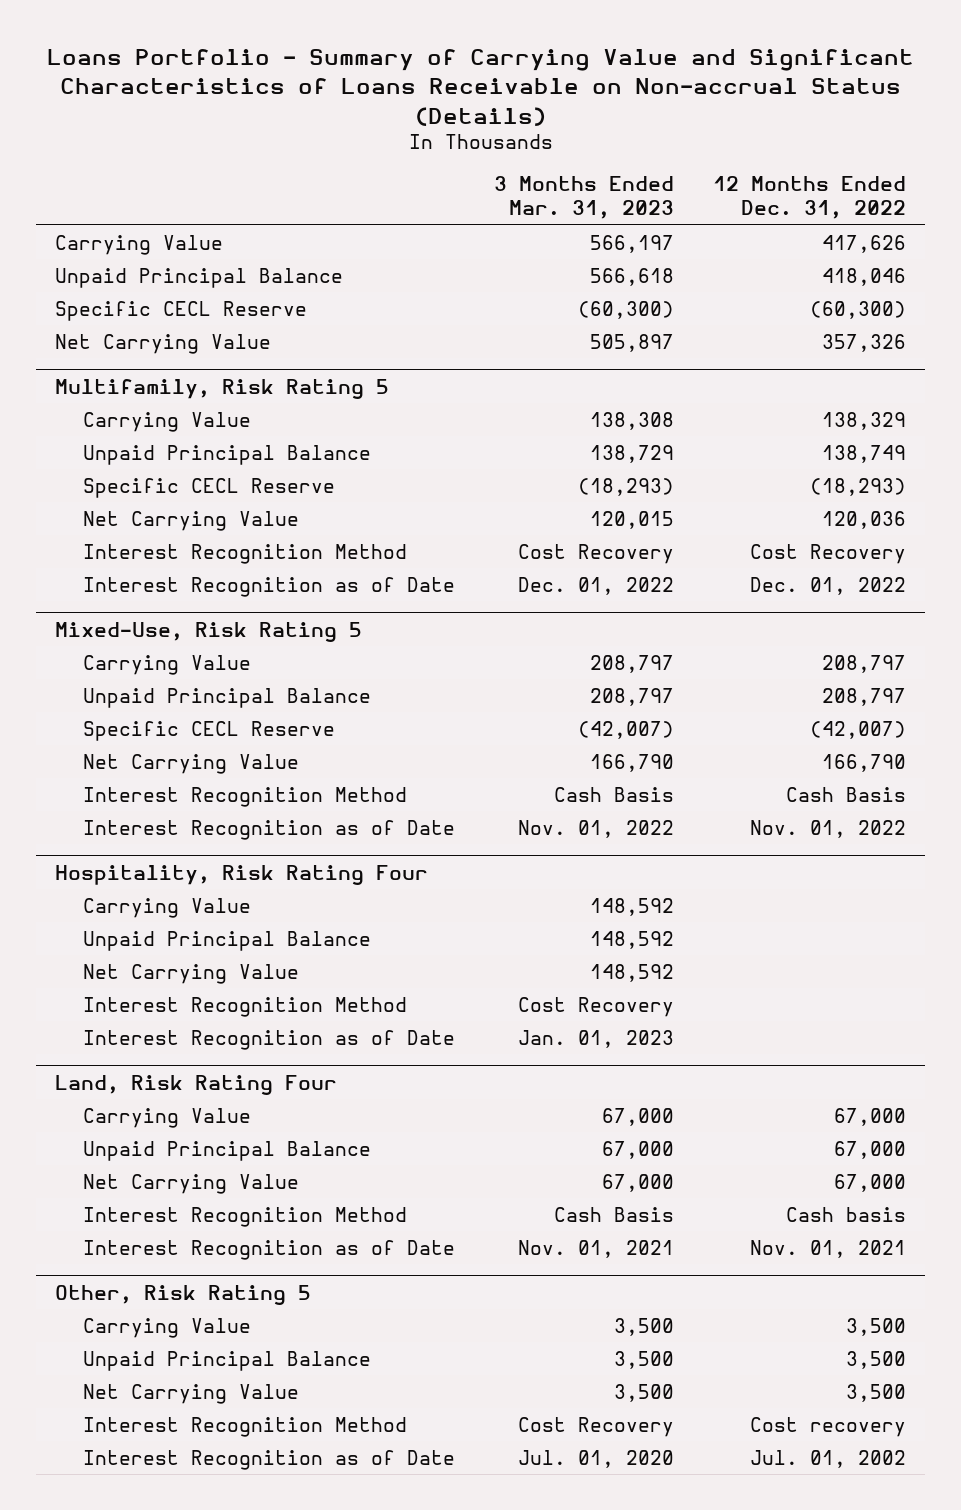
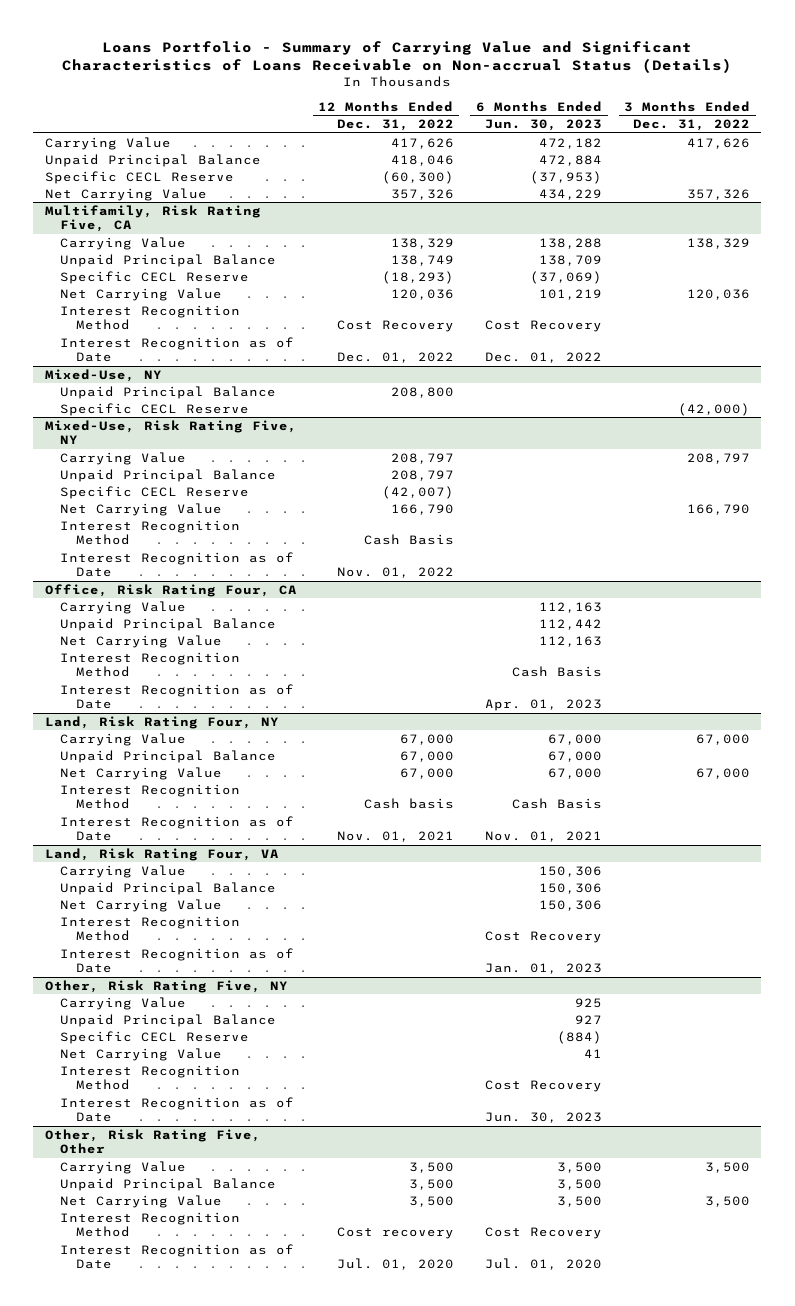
- | 3 Months Ended Mar. 31, 2023 | 12 Months Ended Dec. 31, 2022
+ | 12 Months Ended Dec. 31, 2022 | 6 Months Ended Jun. 30, 2023 | 3 Months Ended Dec. 31, 2022
- Multifamily, Risk Rating 5
+ Multifamily, Risk Rating Five, CA
- Mixed-Use, Risk Rating 5
+ Mixed-Use, NY
+ Unpaid Principal Balance | 208,800 | |
+ Specific CECL Reserve | | | (42,000)
+ Mixed-Use, Risk Rating Five, NY
- Hospitality, Risk Rating Four
+ Office, Risk Rating Four, CA
- Land, Risk Rating Four
+ Land, Risk Rating Four, NY
- Other, Risk Rating 5
+ Land, Risk Rating Four, VA
+ Carrying Value | | 150,306 |
+ Unpaid Principal Balance | | 150,306 |
+ Net Carrying Value | | 150,306 |
+ Interest Recognition Method | | Cost Recovery |
+ Interest Recognition as of Date | | Jan. 01, 2023 |
+ Other, Risk Rating Five, NY
+ Carrying Value | | 925 |
+ Unpaid Principal Balance | | 927 |
+ Specific CECL Reserve | | (884) |
+ Net Carrying Value | | 41 |
+ Interest Recognition Method | | Cost Recovery |
+ Interest Recognition as of Date | | Jun. 30, 2023 |
+ Other, Risk Rating Five, Other
- Interest Recognition as of Date | Jul. 01, 2020 | Jul. 01, 2002
+ Interest Recognition as of Date | Jul. 01, 2020 | Jul. 01, 2020 |

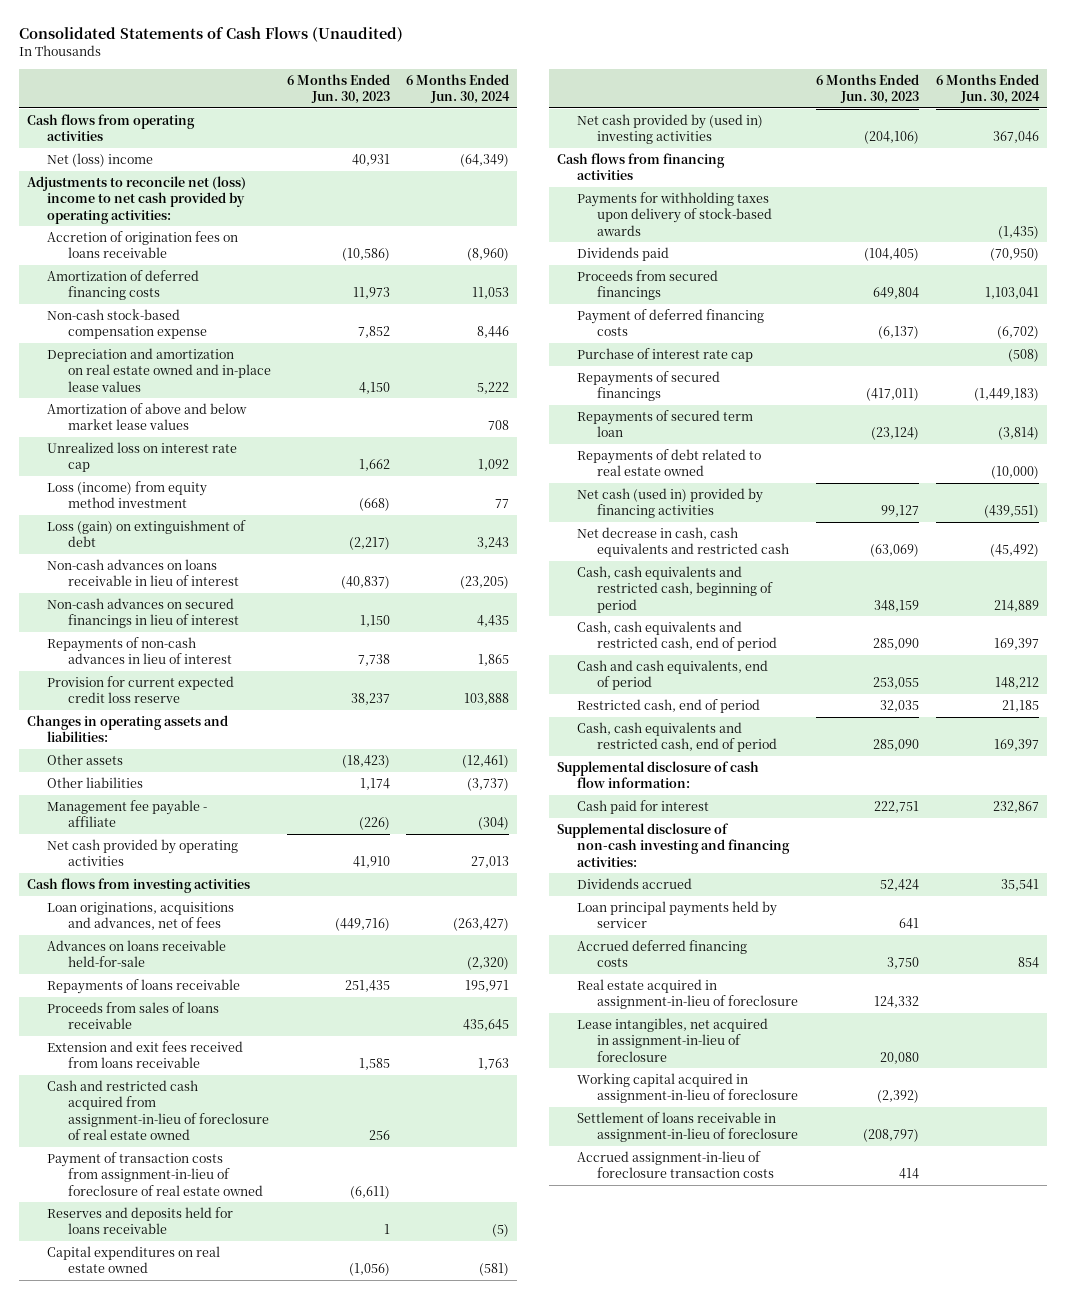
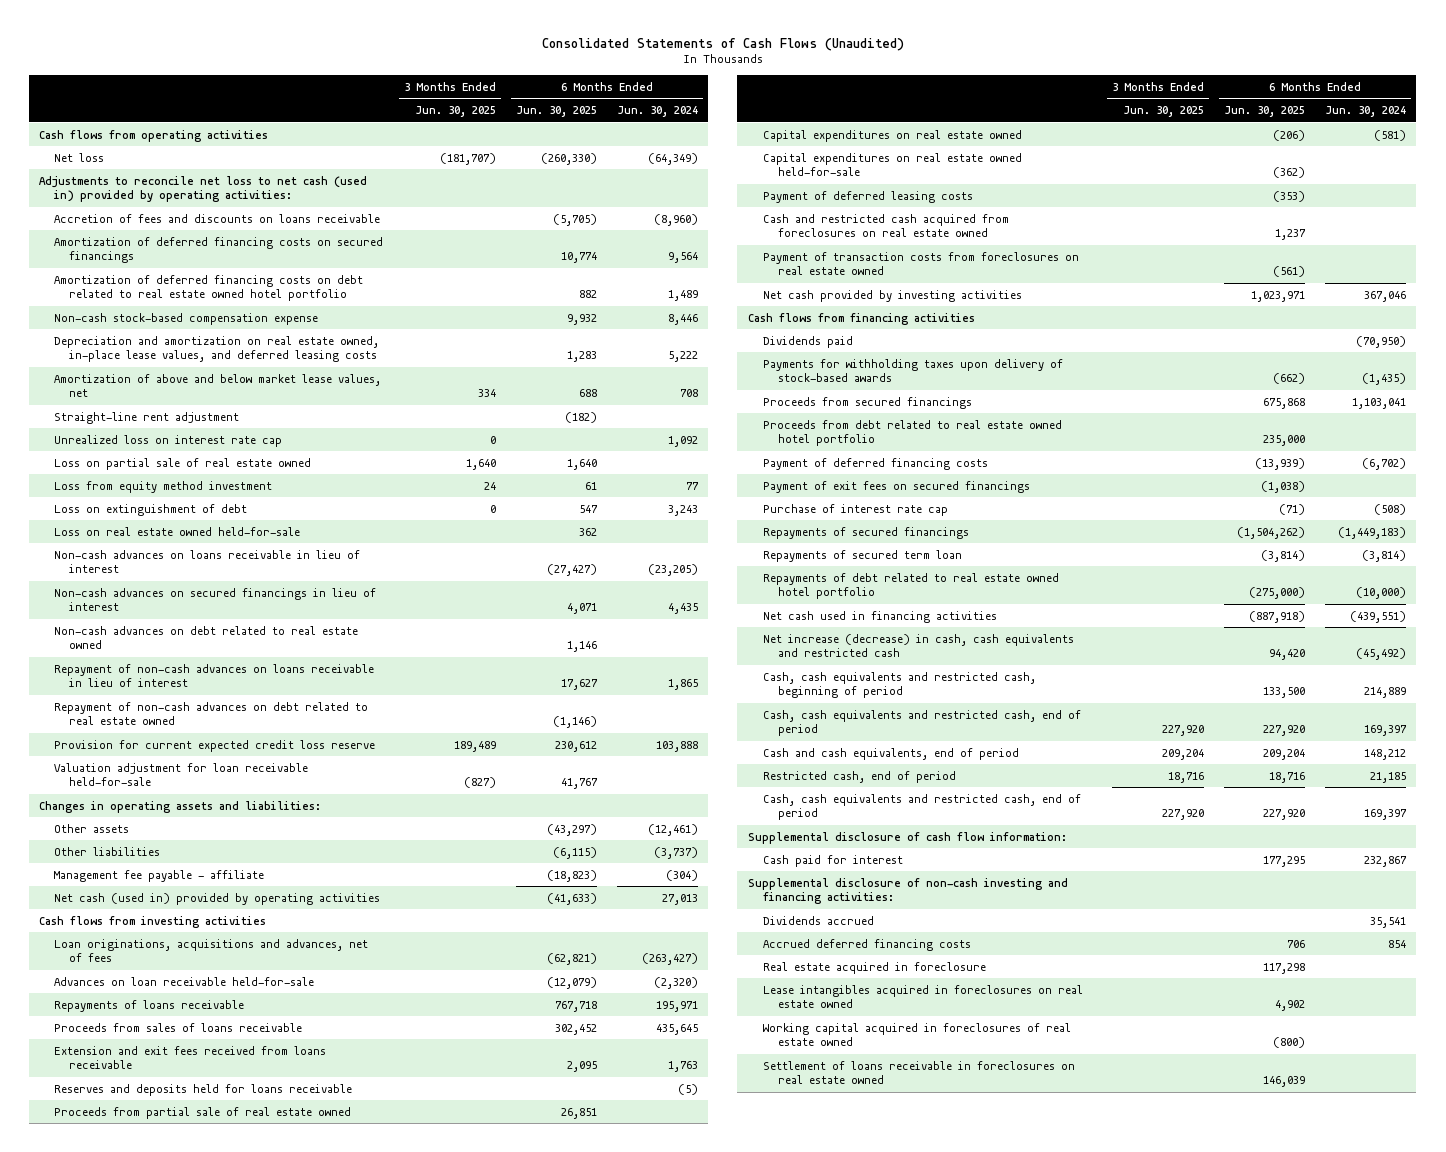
- | 6 Months Ended Jun. 30, 2023 | 6 Months Ended Jun. 30, 2024
+ | 3 Months Ended Jun. 30, 2025 | 6 Months Ended Jun. 30, 2025 | 6 Months Ended Jun. 30, 2024
- Net (loss) income | 40,931 | (64,349)
- Adjustments to reconcile net (loss) income to net cash provided by operating activities:
- Accretion of origination fees on loans receivable | (10,586) | (8,960)
- Amortization of deferred financing costs | 11,973 | 11,053
+ Net loss | (181,707) | (260,330) | (64,349)
+ Adjustments to reconcile net loss to net cash (used in) provided by operating activities:
+ Accretion of fees and discounts on loans receivable | | (5,705) | (8,960)
+ Amortization of deferred financing costs on secured financings | | 10,774 | 9,564
+ Amortization of deferred financing costs on debt related to real estate owned hotel portfolio | | 882 | 1,489
- Depreciation and amortization on real estate owned and in-place lease values | 4,150 | 5,222
- Amortization of above and below market lease values | | 708
+ Depreciation and amortization on real estate owned, in-place lease values, and deferred leasing costs | | 1,283 | 5,222
+ Amortization of above and below market lease values, net | 334 | 688 | 708
+ Straight-line rent adjustment | | (182) |
- Loss (income) from equity method investment | (668) | 77
- Loss (gain) on extinguishment of debt | (2,217) | 3,243
+ Loss on partial sale of real estate owned | 1,640 | 1,640 |
+ Loss from equity method investment | 24 | 61 | 77
+ Loss on extinguishment of debt | 0 | 547 | 3,243
+ Loss on real estate owned held-for-sale | | 362 |
- Repayments of non-cash advances in lieu of interest | 7,738 | 1,865
+ Non-cash advances on debt related to real estate owned | | 1,146 |
+ Repayment of non-cash advances on loans receivable in lieu of interest | | 17,627 | 1,865
+ Repayment of non-cash advances on debt related to real estate owned | | (1,146) |
+ Valuation adjustment for loan receivable held-for-sale | (827) | 41,767 |
- Net cash provided by operating activities | 41,910 | 27,013
+ Net cash (used in) provided by operating activities | | (41,633) | 27,013
- Advances on loans receivable held-for-sale | | (2,320)
+ Advances on loan receivable held-for-sale | | (12,079) | (2,320)
- Cash and restricted cash acquired from assignment-in-lieu of foreclosure of real estate owned | 256 |
- Payment of transaction costs from assignment-in-lieu of foreclosure of real estate owned | (6,611) |
+ Proceeds from partial sale of real estate owned | | 26,851 |
- Net cash provided by (used in) investing activities | (204,106) | 367,046
+ Capital expenditures on real estate owned held-for-sale | | (362) |
+ Payment of deferred leasing costs | | (353) |
+ Cash and restricted cash acquired from foreclosures on real estate owned | | 1,237 |
+ Payment of transaction costs from foreclosures on real estate owned | | (561) |
+ Net cash provided by investing activities | | 1,023,971 | 367,046
moved down: Payments for withholding taxes upon delivery of stock-based awards | | (662) | (1,435)
+ Proceeds from debt related to real estate owned hotel portfolio | | 235,000 |
+ Payment of exit fees on secured financings | | (1,038) |
- Repayments of debt related to real estate owned | | (10,000)
- Net cash (used in) provided by financing activities | 99,127 | (439,551)
- Net decrease in cash, cash equivalents and restricted cash | (63,069) | (45,492)
+ Repayments of debt related to real estate owned hotel portfolio | | (275,000) | (10,000)
+ Net cash used in financing activities | | (887,918) | (439,551)
+ Net increase (decrease) in cash, cash equivalents and restricted cash | | 94,420 | (45,492)
- Loan principal payments held by servicer | 641 |
- Real estate acquired in assignment-in-lieu of foreclosure | 124,332 |
- Lease intangibles, net acquired in assignment-in-lieu of foreclosure | 20,080 |
- Working capital acquired in assignment-in-lieu of foreclosure | (2,392) |
- Settlement of loans receivable in assignment-in-lieu of foreclosure | (208,797) |
- Accrued assignment-in-lieu of foreclosure transaction costs | 414 |
+ Real estate acquired in foreclosure | | 117,298 |
+ Lease intangibles acquired in foreclosures on real estate owned | | 4,902 |
+ Working capital acquired in foreclosures of real estate owned | | (800) |
+ Settlement of loans receivable in foreclosures on real estate owned | | 146,039 |

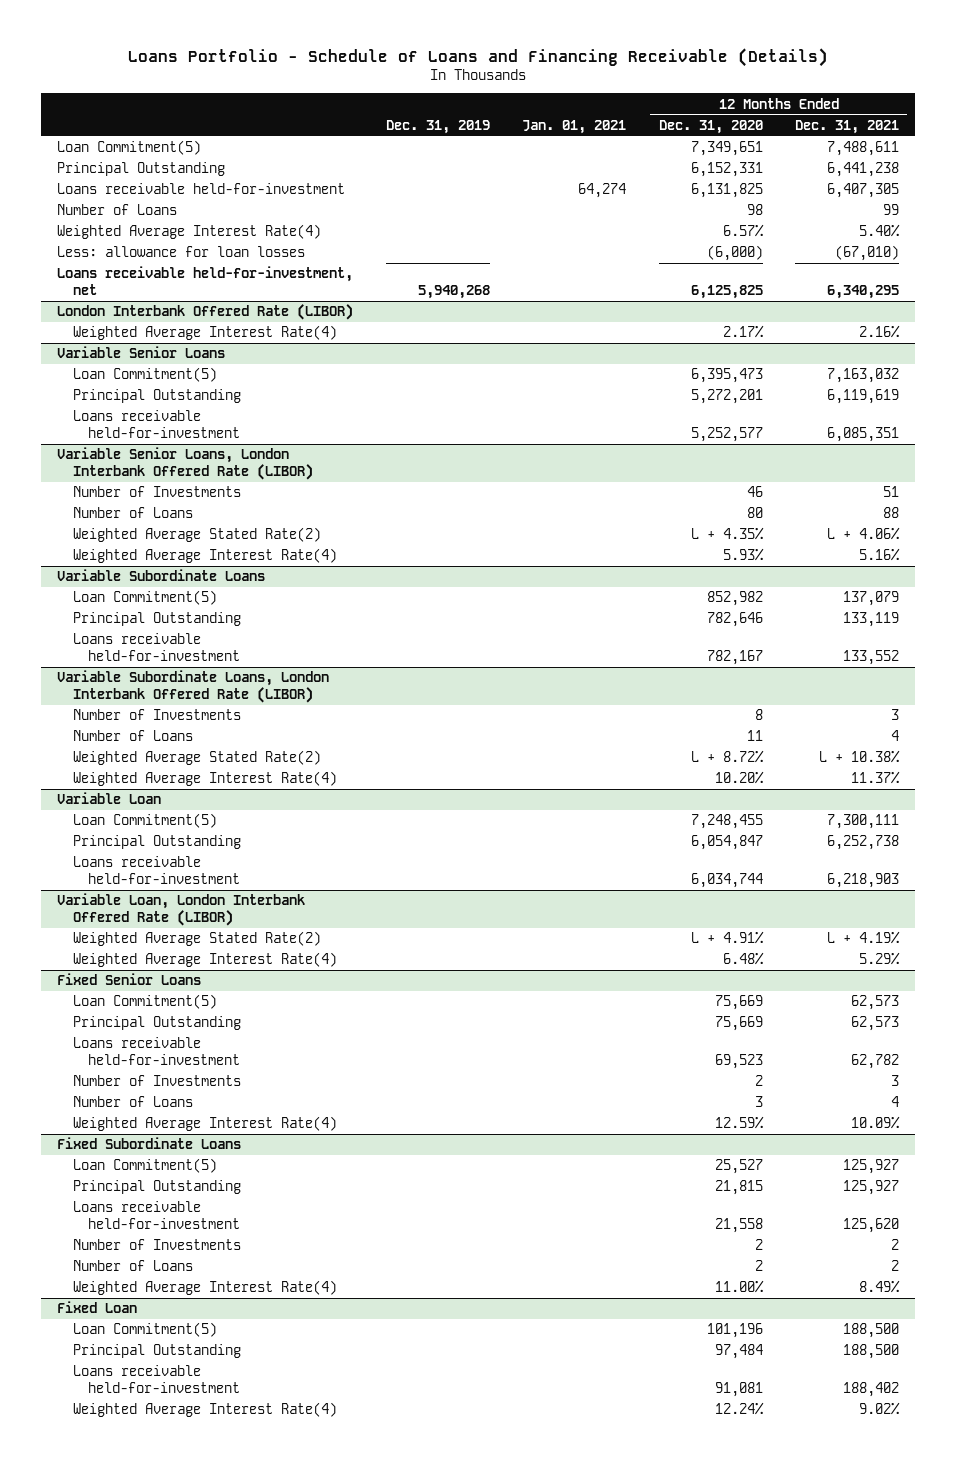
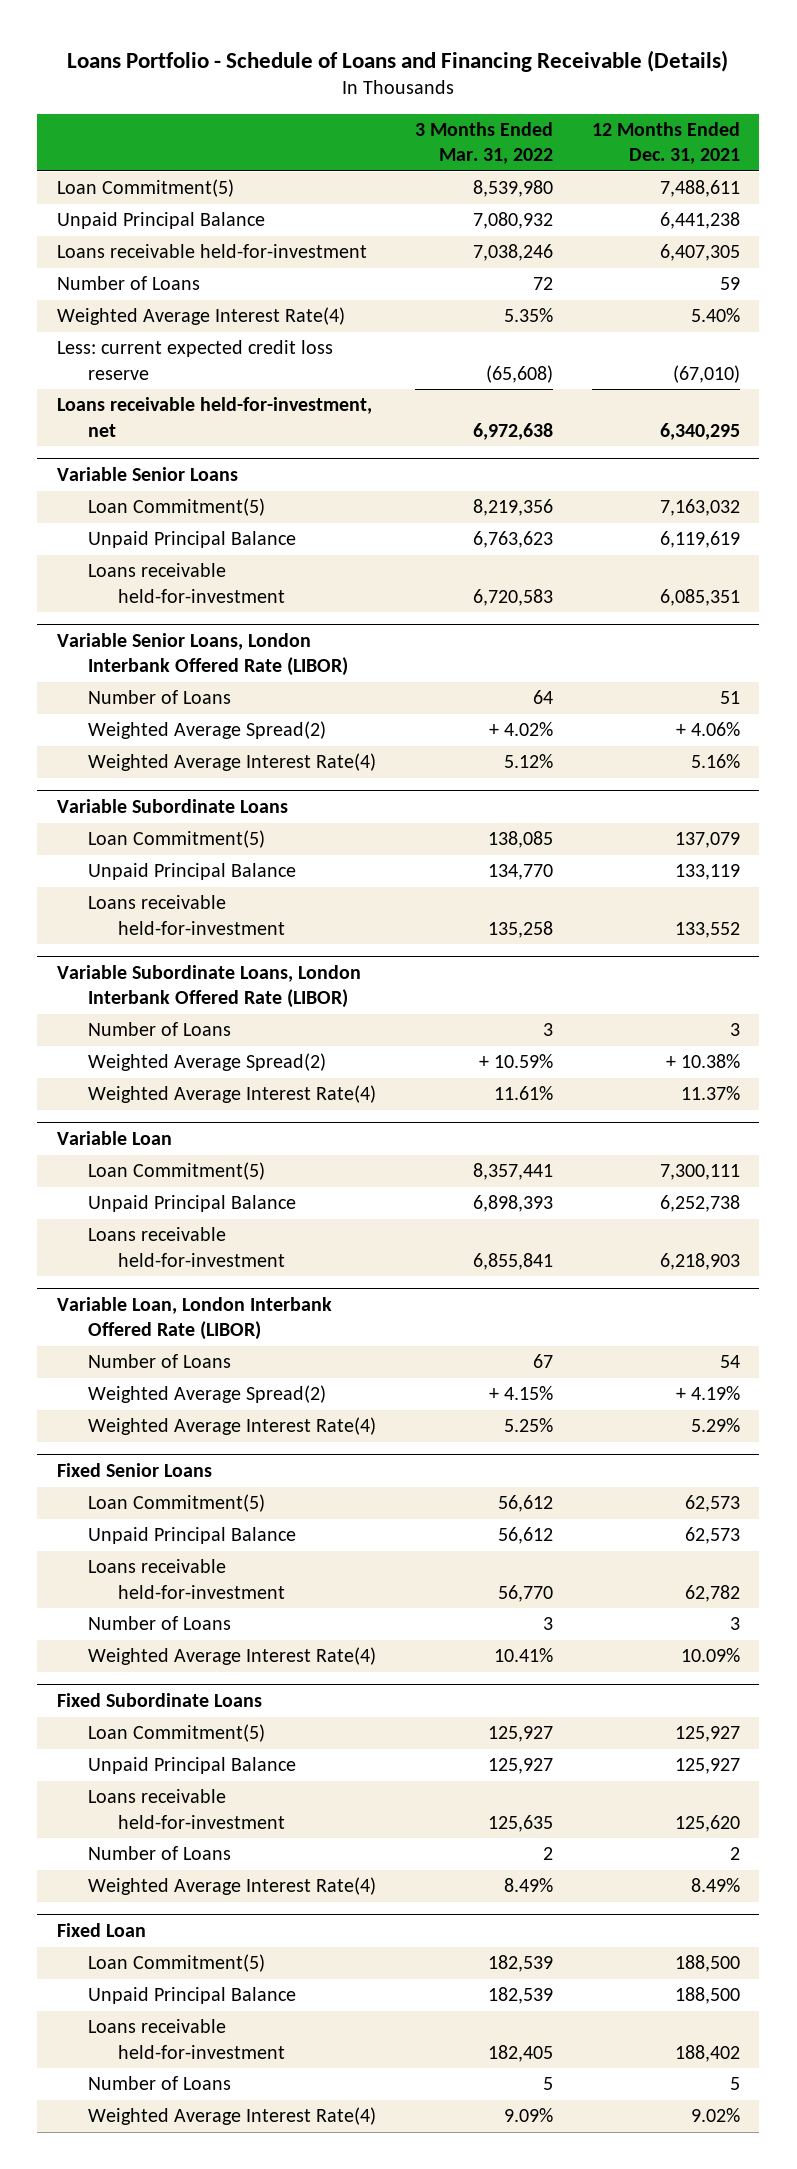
- | Dec. 31, 2019 | Jan. 01, 2021 | 12 Months Ended Dec. 31, 2020 | 12 Months Ended Dec. 31, 2021
+ | 3 Months Ended Mar. 31, 2022 | 12 Months Ended Dec. 31, 2021
- Principal Outstanding | | | 6,152,331 | 6,441,238
+ Unpaid Principal Balance | 7,080,932 | 6,441,238
- Number of Loans | | | 98 | 99
+ Number of Loans | 72 | 59
- Less: allowance for loan losses | | | (6,000) | (67,010)
+ Less: current expected credit loss reserve | (65,608) | (67,010)
- London Interbank Offered Rate (LIBOR)
- Weighted Average Interest Rate(4) | | | 2.17% | 2.16%
@ Variable Senior Loans
- Principal Outstanding | | | 5,272,201 | 6,119,619
+ Unpaid Principal Balance | 6,763,623 | 6,119,619
@ Variable Senior Loans, London Interbank Offered Rate (LIBOR)
- Number of Investments | | | 46 | 51
- Number of Loans | | | 80 | 88
- Weighted Average Stated Rate(2) | | | L + 4.35% | L + 4.06%
+ Number of Loans | 64 | 51
+ Weighted Average Spread(2) | + 4.02% | + 4.06%
@ Variable Subordinate Loans
- Principal Outstanding | | | 782,646 | 133,119
+ Unpaid Principal Balance | 134,770 | 133,119
@ Variable Subordinate Loans, London Interbank Offered Rate (LIBOR)
- Number of Investments | | | 8 | 3
- Number of Loans | | | 11 | 4
- Weighted Average Stated Rate(2) | | | L + 8.72% | L + 10.38%
+ Number of Loans | 3 | 3
+ Weighted Average Spread(2) | + 10.59% | + 10.38%
@ Variable Loan
- Principal Outstanding | | | 6,054,847 | 6,252,738
+ Unpaid Principal Balance | 6,898,393 | 6,252,738
@ Variable Loan, London Interbank Offered Rate (LIBOR)
- Weighted Average Stated Rate(2) | | | L + 4.91% | L + 4.19%
+ Number of Loans | 67 | 54
+ Weighted Average Spread(2) | + 4.15% | + 4.19%
@ Fixed Senior Loans
- Principal Outstanding | | | 75,669 | 62,573
+ Unpaid Principal Balance | 56,612 | 62,573
- Number of Investments | | | 2 | 3
- Number of Loans | | | 3 | 4
+ Number of Loans | 3 | 3
@ Fixed Subordinate Loans
- Principal Outstanding | | | 21,815 | 125,927
+ Unpaid Principal Balance | 125,927 | 125,927
- Number of Investments | | | 2 | 2
@ Fixed Loan
- Principal Outstanding | | | 97,484 | 188,500
+ Unpaid Principal Balance | 182,539 | 188,500
+ Number of Loans | 5 | 5

